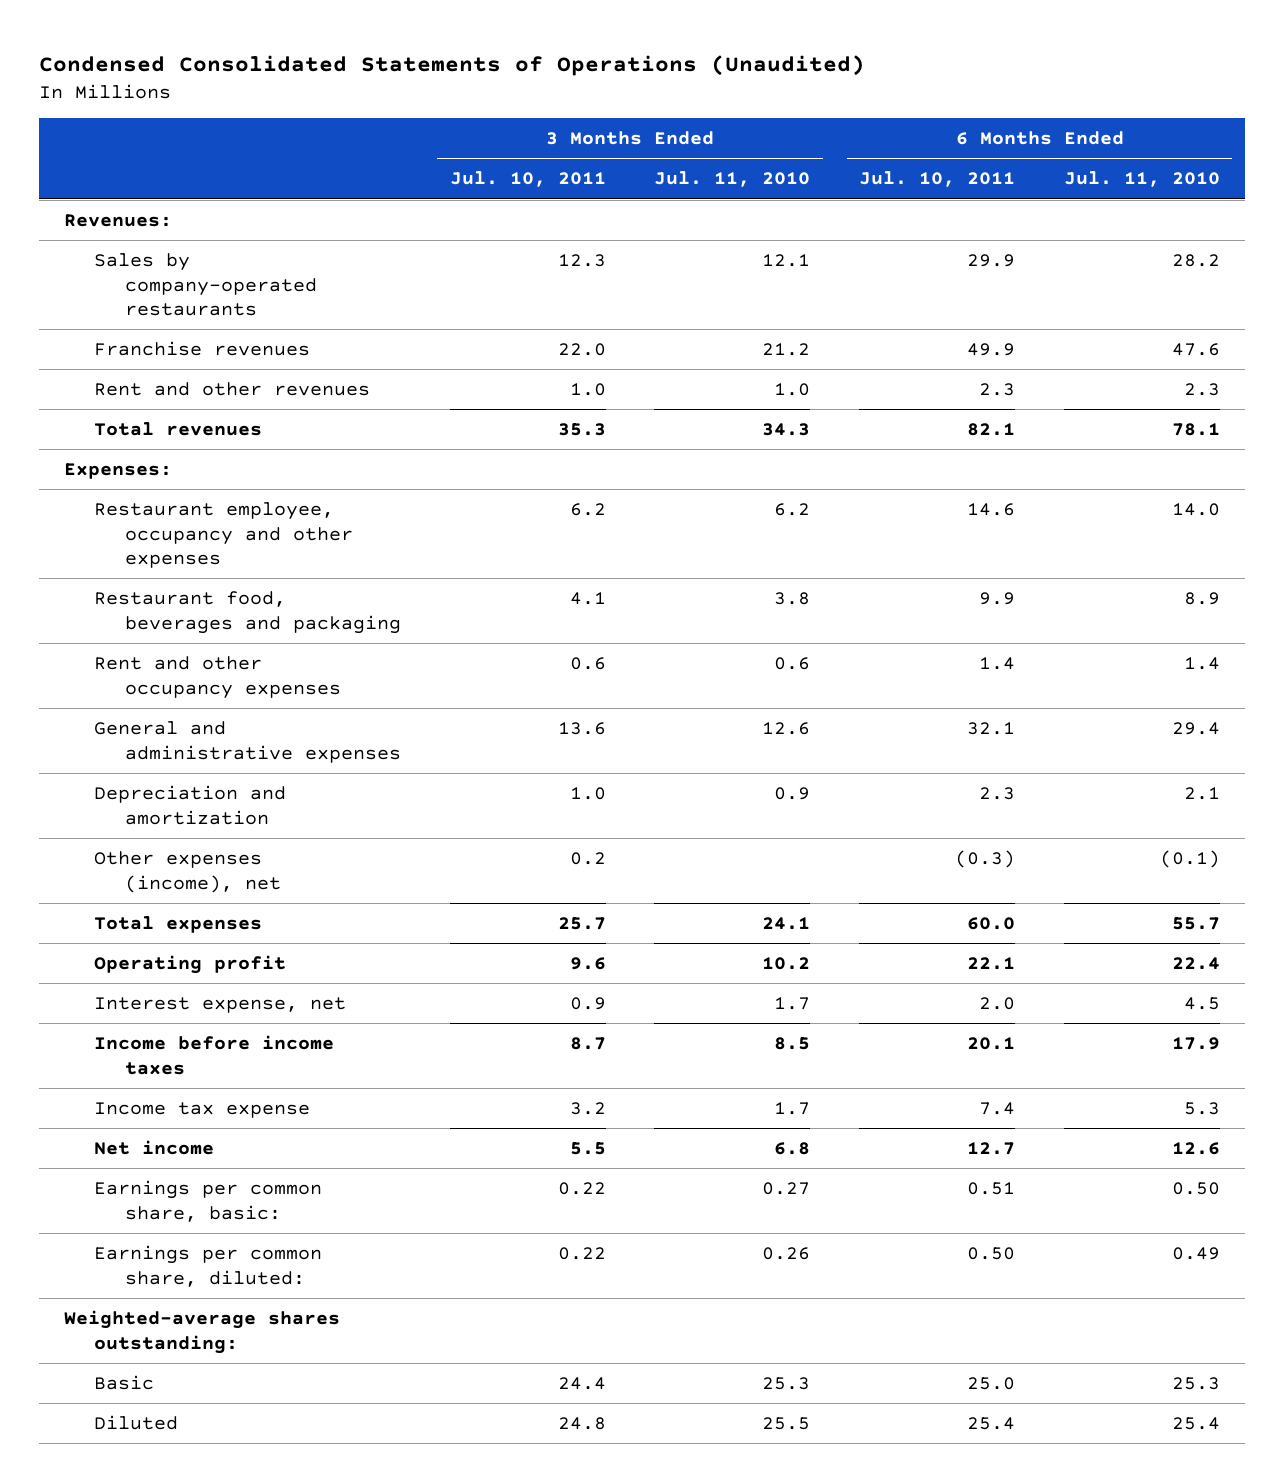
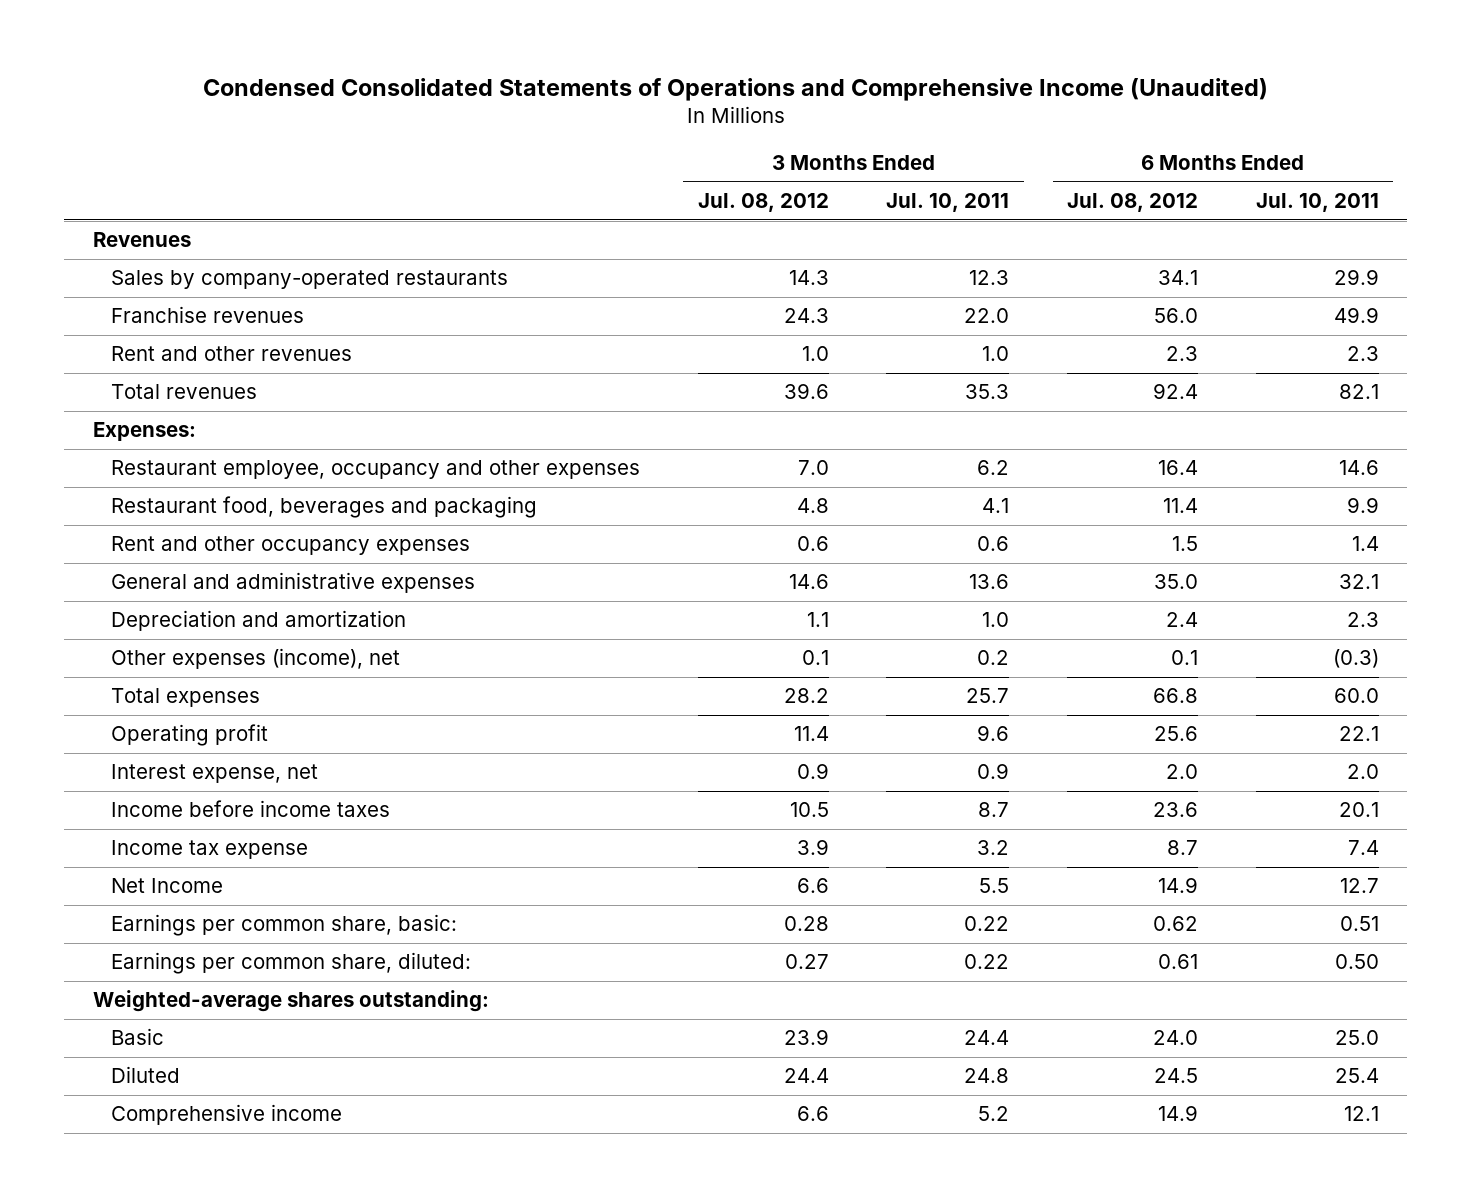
- Condensed Consolidated Statements of Operations (Unaudited)
+ Condensed Consolidated Statements of Operations and Comprehensive Income (Unaudited)
- | 3 Months Ended Jul. 10, 2011 | 3 Months Ended Jul. 11, 2010 | 6 Months Ended Jul. 10, 2011 | 6 Months Ended Jul. 11, 2010
+ | 3 Months Ended Jul. 08, 2012 | 3 Months Ended Jul. 10, 2011 | 6 Months Ended Jul. 08, 2012 | 6 Months Ended Jul. 10, 2011
- Revenues:
+ Revenues
- Net income | 5.5 | 6.8 | 12.7 | 12.6
+ Net Income | 6.6 | 5.5 | 14.9 | 12.7
+ Comprehensive income | 6.6 | 5.2 | 14.9 | 12.1

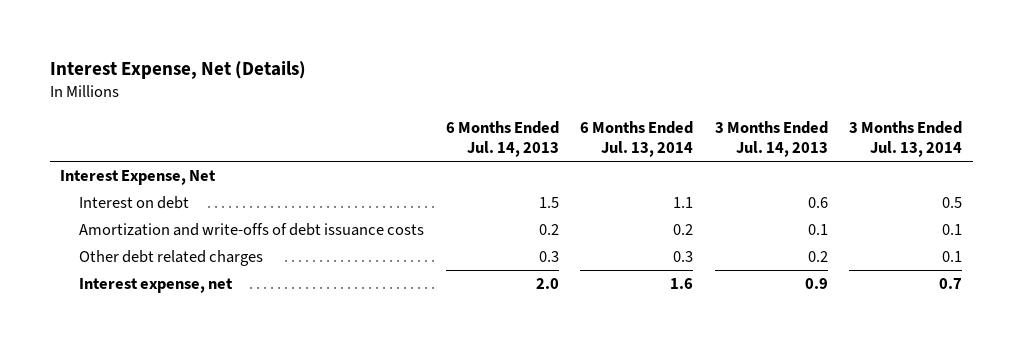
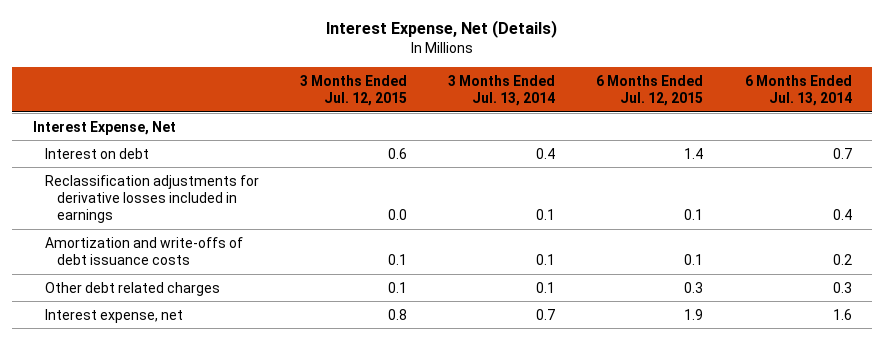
- | 6 Months Ended Jul. 14, 2013 | 6 Months Ended Jul. 13, 2014 | 3 Months Ended Jul. 14, 2013 | 3 Months Ended Jul. 13, 2014
+ | 3 Months Ended Jul. 12, 2015 | 3 Months Ended Jul. 13, 2014 | 6 Months Ended Jul. 12, 2015 | 6 Months Ended Jul. 13, 2014
- Interest on debt | 1.5 | 1.1 | 0.6 | 0.5
+ Interest on debt | 0.6 | 0.4 | 1.4 | 0.7
+ Reclassification adjustments for derivative losses included in earnings | 0.0 | 0.1 | 0.1 | 0.4

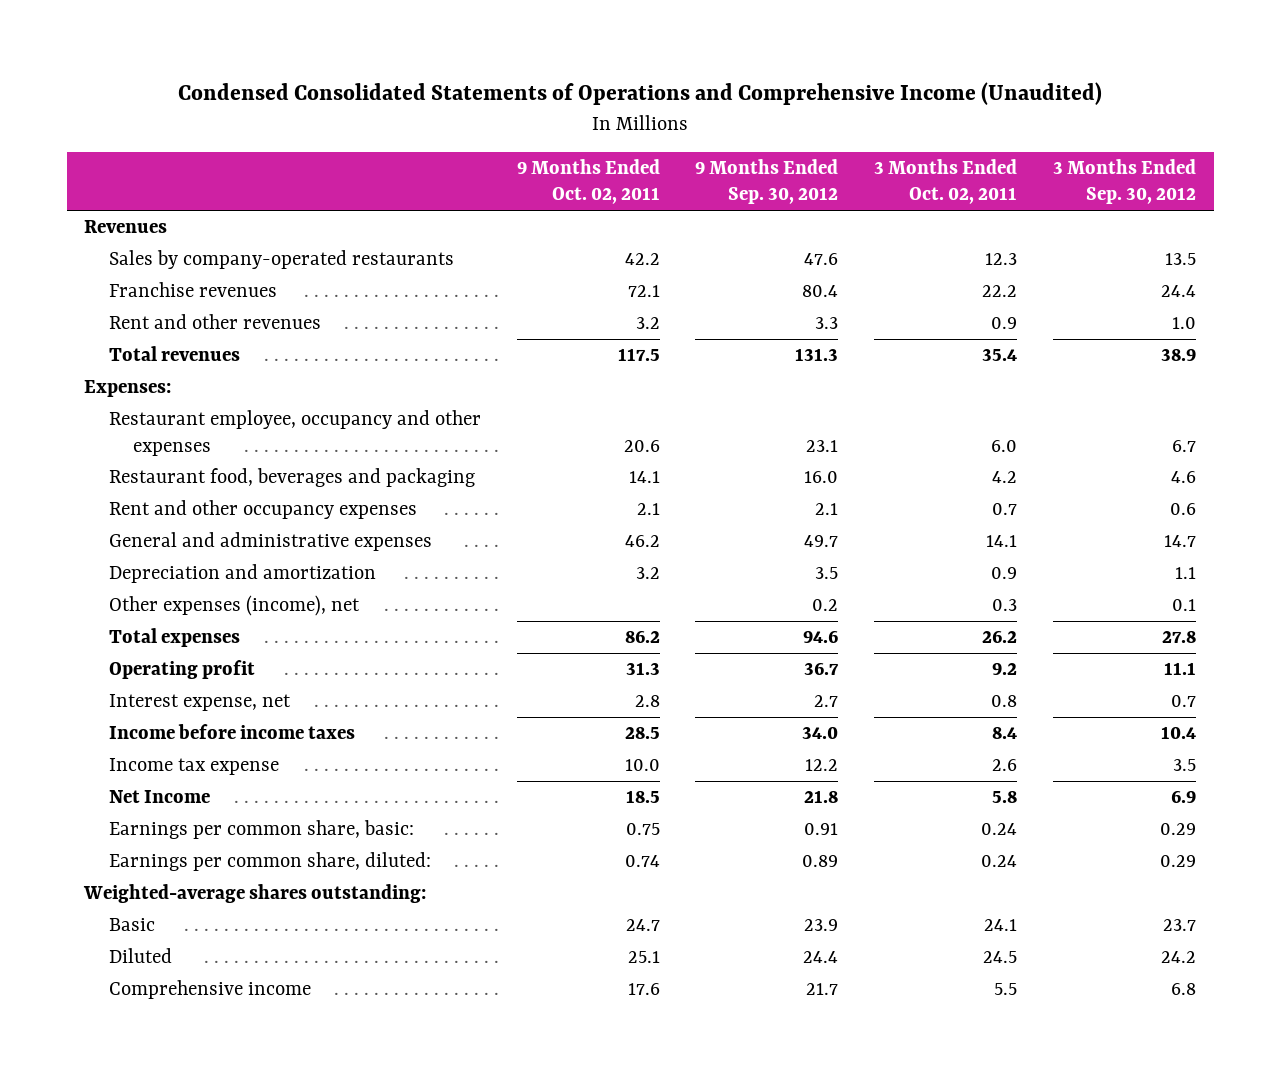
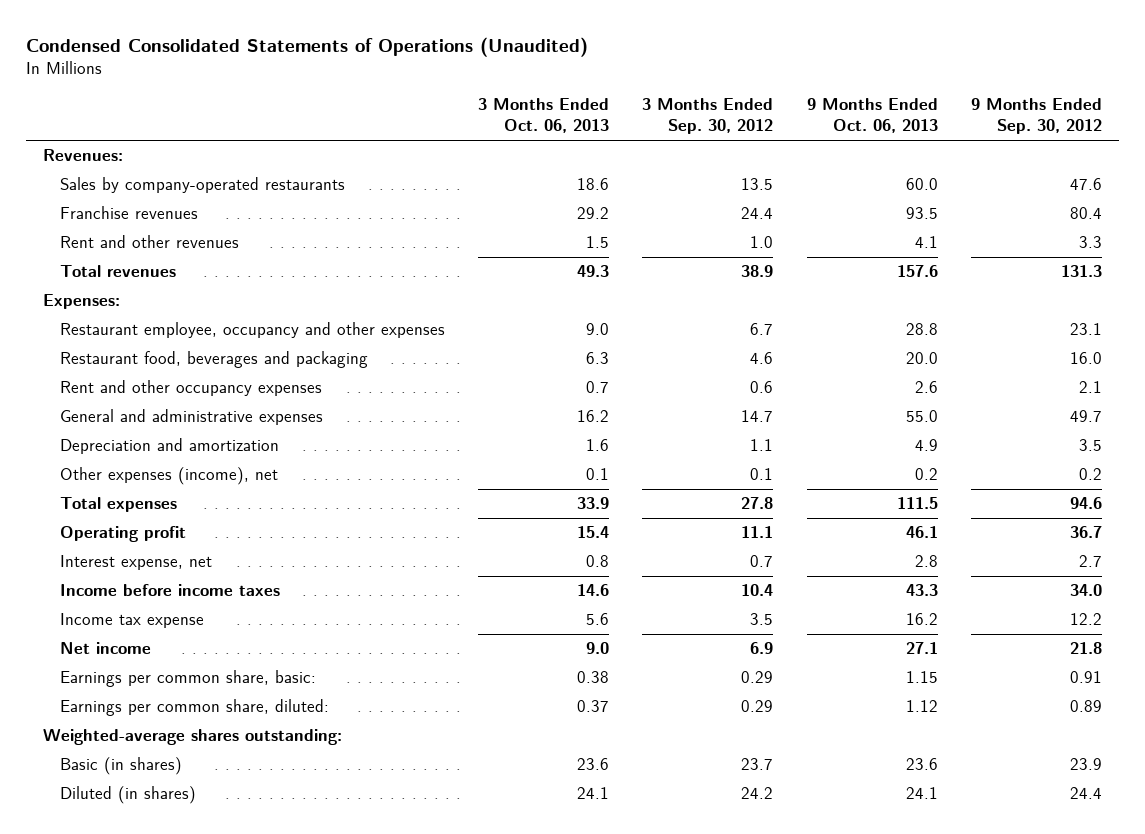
- Condensed Consolidated Statements of Operations and Comprehensive Income (Unaudited)
+ Condensed Consolidated Statements of Operations (Unaudited)
- | 9 Months Ended Oct. 02, 2011 | 9 Months Ended Sep. 30, 2012 | 3 Months Ended Oct. 02, 2011 | 3 Months Ended Sep. 30, 2012
+ | 3 Months Ended Oct. 06, 2013 | 3 Months Ended Sep. 30, 2012 | 9 Months Ended Oct. 06, 2013 | 9 Months Ended Sep. 30, 2012
- Revenues
+ Revenues:
- Net Income | 18.5 | 21.8 | 5.8 | 6.9
+ Net income | 9.0 | 6.9 | 27.1 | 21.8
- Basic | 24.7 | 23.9 | 24.1 | 23.7
- Diluted | 25.1 | 24.4 | 24.5 | 24.2
- Comprehensive income | 17.6 | 21.7 | 5.5 | 6.8
+ Basic (in shares) | 23.6 | 23.7 | 23.6 | 23.9
+ Diluted (in shares) | 24.1 | 24.2 | 24.1 | 24.4

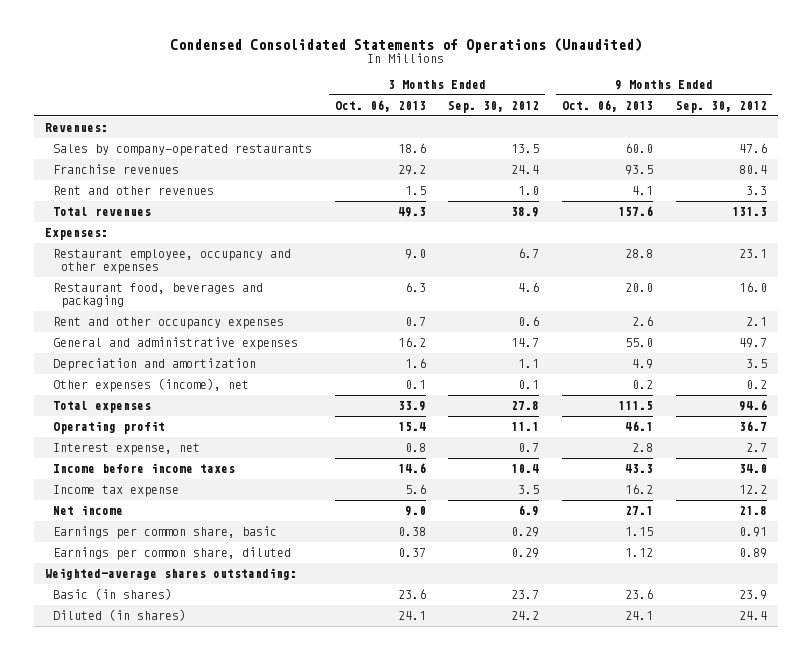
- Earnings per common share, basic: | 0.38 | 0.29 | 1.15 | 0.91
- Earnings per common share, diluted: | 0.37 | 0.29 | 1.12 | 0.89
+ Earnings per common share, basic | 0.38 | 0.29 | 1.15 | 0.91
+ Earnings per common share, diluted | 0.37 | 0.29 | 1.12 | 0.89

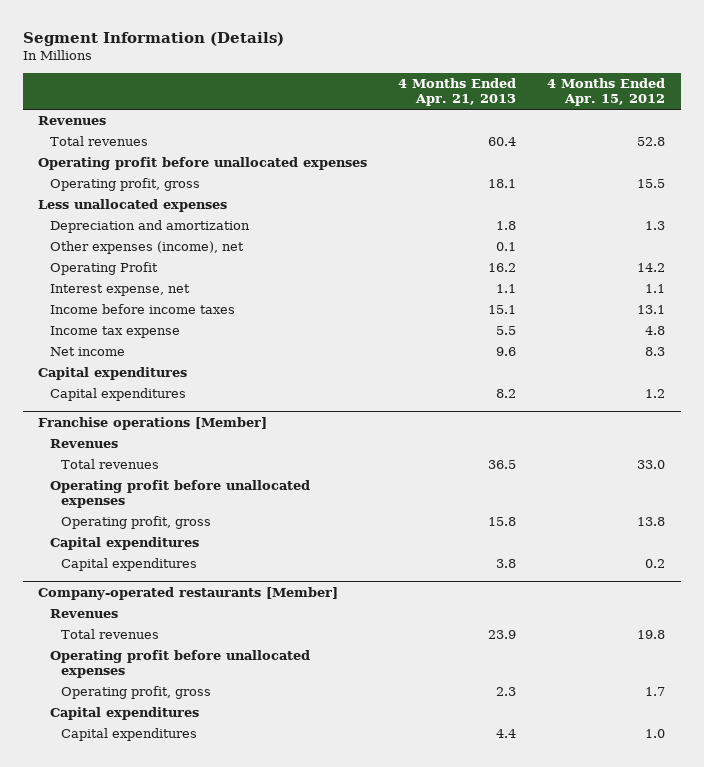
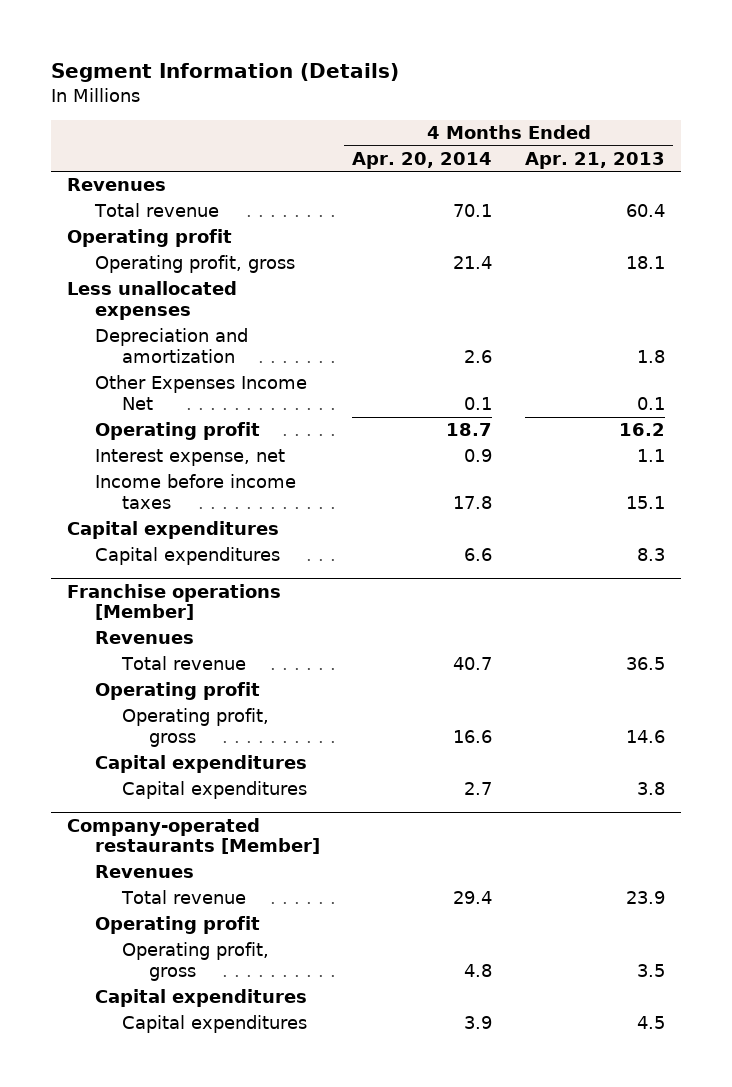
- | 4 Months Ended Apr. 21, 2013 | 4 Months Ended Apr. 15, 2012
+ | 4 Months Ended Apr. 20, 2014 | 4 Months Ended Apr. 21, 2013
- Total revenues | 60.4 | 52.8
- Operating profit before unallocated expenses
+ Total revenue | 70.1 | 60.4
+ Operating profit
- Other expenses (income), net | 0.1 |
- Operating Profit | 16.2 | 14.2
+ Other Expenses Income Net | 0.1 | 0.1
+ Operating profit | 18.7 | 16.2
- Income tax expense | 5.5 | 4.8
- Net income | 9.6 | 8.3
- Capital expenditures | 8.2 | 1.2
+ Capital expenditures | 6.6 | 8.3
@ Franchise operations [Member]
- Total revenues | 36.5 | 33.0
- Operating profit before unallocated expenses
- Operating profit, gross | 15.8 | 13.8
+ Total revenue | 40.7 | 36.5
+ Operating profit
+ Operating profit, gross | 16.6 | 14.6
@ Company-operated restaurants [Member]
- Total revenues | 23.9 | 19.8
- Operating profit before unallocated expenses
- Operating profit, gross | 2.3 | 1.7
+ Total revenue | 29.4 | 23.9
+ Operating profit
+ Operating profit, gross | 4.8 | 3.5
- Capital expenditures | 4.4 | 1.0
+ Capital expenditures | 3.9 | 4.5

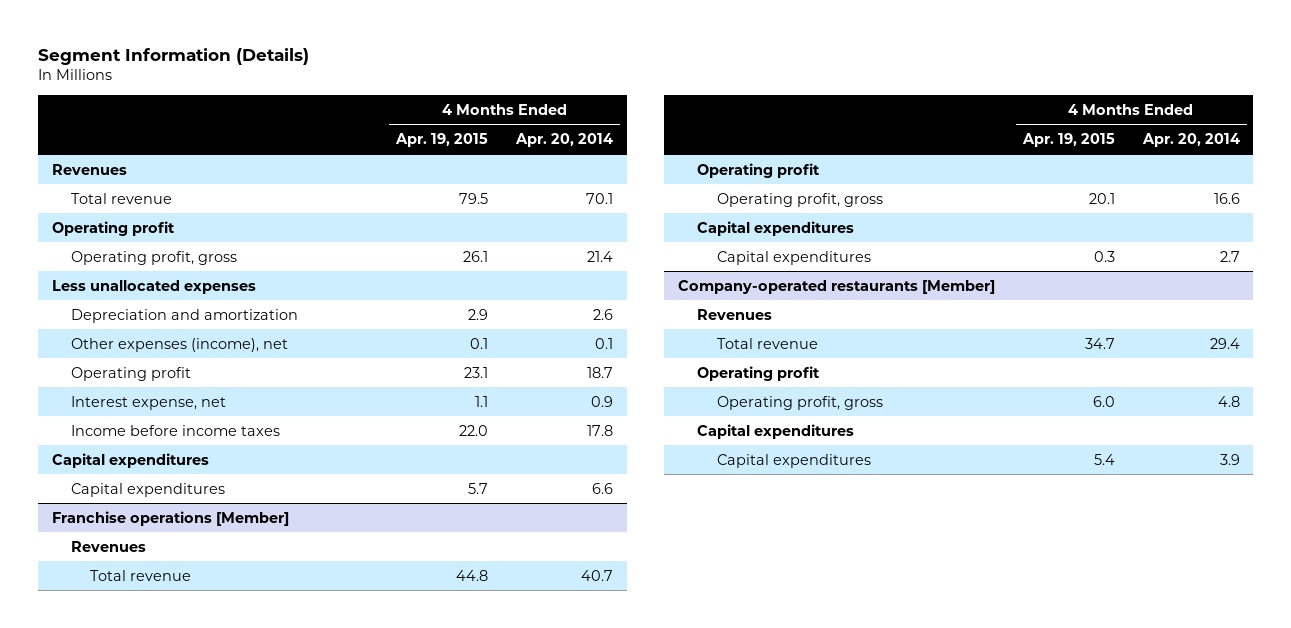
- | 4 Months Ended Apr. 20, 2014 | 4 Months Ended Apr. 21, 2013
+ | 4 Months Ended Apr. 19, 2015 | 4 Months Ended Apr. 20, 2014
- Other Expenses Income Net | 0.1 | 0.1
+ Other expenses (income), net | 0.1 | 0.1

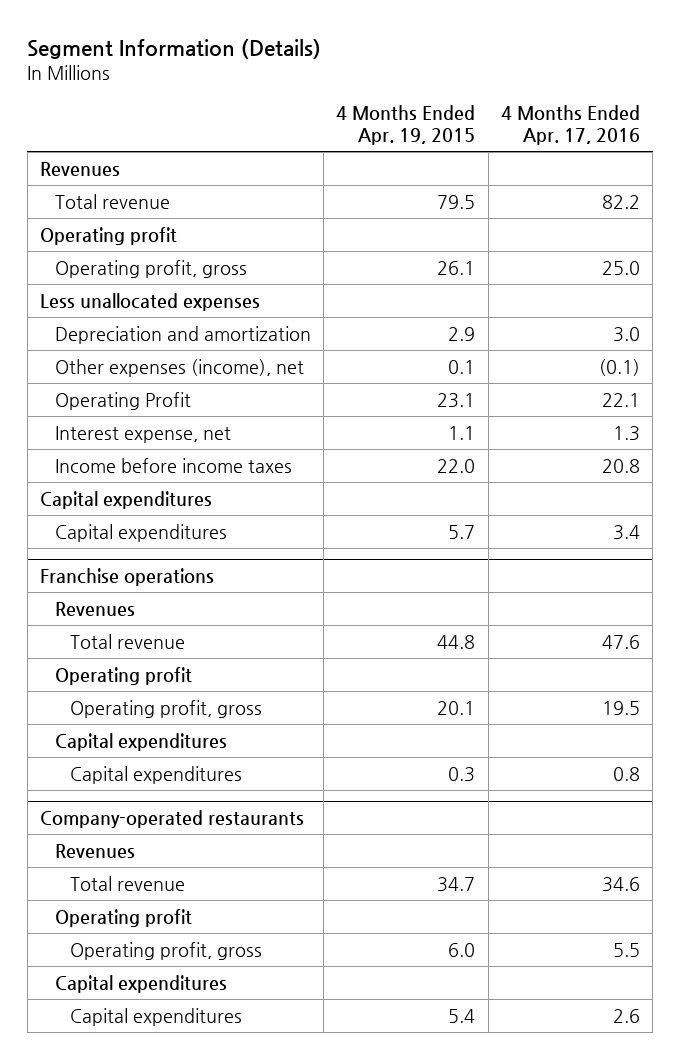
- | 4 Months Ended Apr. 19, 2015 | 4 Months Ended Apr. 20, 2014
+ | 4 Months Ended Apr. 19, 2015 | 4 Months Ended Apr. 17, 2016
- Operating profit | 23.1 | 18.7
+ Operating Profit | 23.1 | 22.1
- Franchise operations [Member]
+ Franchise operations
- Company-operated restaurants [Member]
+ Company-operated restaurants

